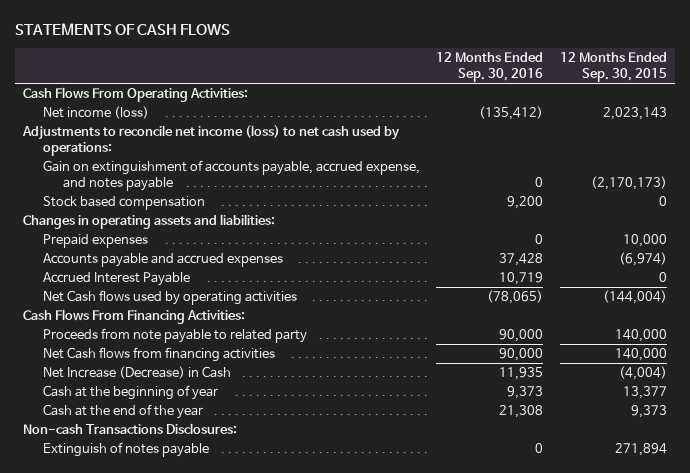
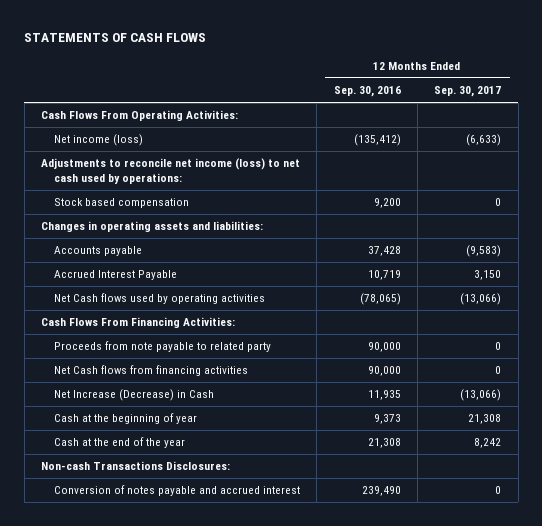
- | 12 Months Ended Sep. 30, 2016 | 12 Months Ended Sep. 30, 2015
+ | 12 Months Ended Sep. 30, 2016 | 12 Months Ended Sep. 30, 2017
- Gain on extinguishment of accounts payable, accrued expense, and notes payable | 0 | (2,170,173)
- Prepaid expenses | 0 | 10,000
- Accounts payable and accrued expenses | 37,428 | (6,974)
+ Accounts payable | 37,428 | (9,583)
- Extinguish of notes payable | 0 | 271,894
+ Conversion of notes payable and accrued interest | 239,490 | 0

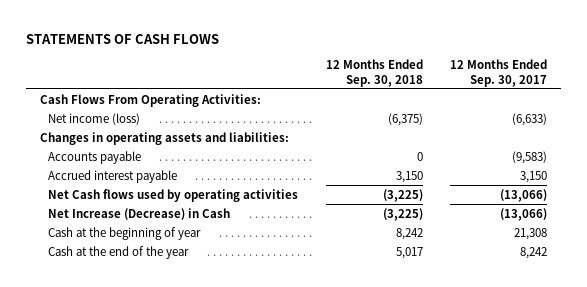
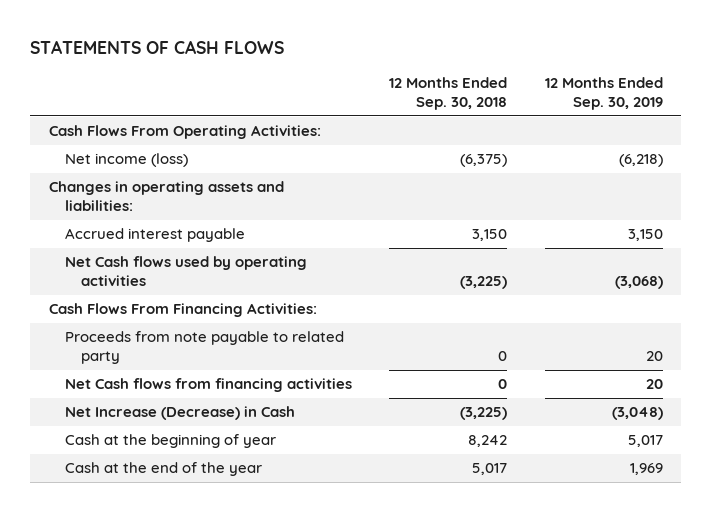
- | 12 Months Ended Sep. 30, 2018 | 12 Months Ended Sep. 30, 2017
+ | 12 Months Ended Sep. 30, 2018 | 12 Months Ended Sep. 30, 2019
- Accounts payable | 0 | (9,583)
+ Cash Flows From Financing Activities:
+ Proceeds from note payable to related party | 0 | 20
+ Net Cash flows from financing activities | 0 | 20

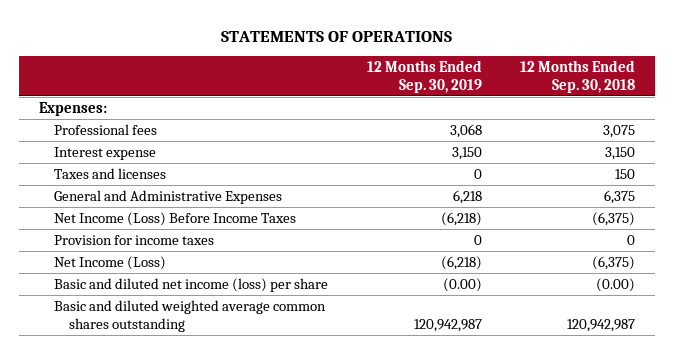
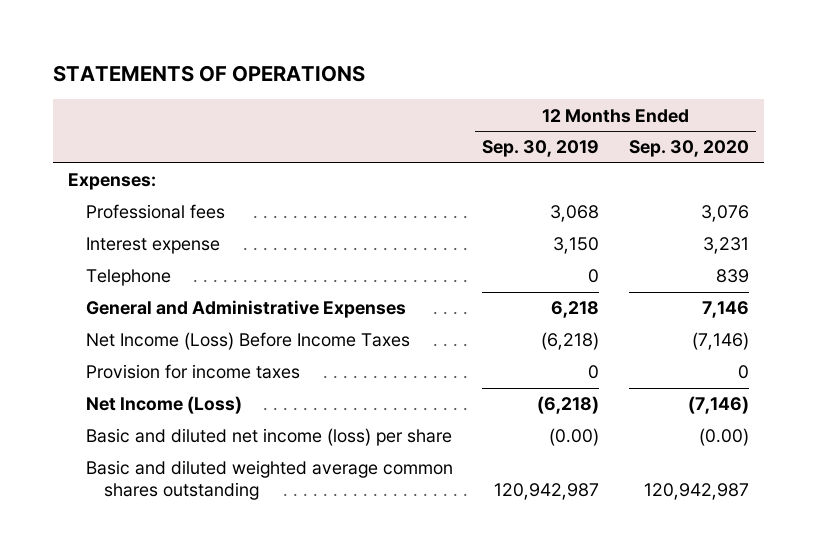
- | 12 Months Ended Sep. 30, 2019 | 12 Months Ended Sep. 30, 2018
+ | 12 Months Ended Sep. 30, 2019 | 12 Months Ended Sep. 30, 2020
- Taxes and licenses | 0 | 150
+ Telephone | 0 | 839

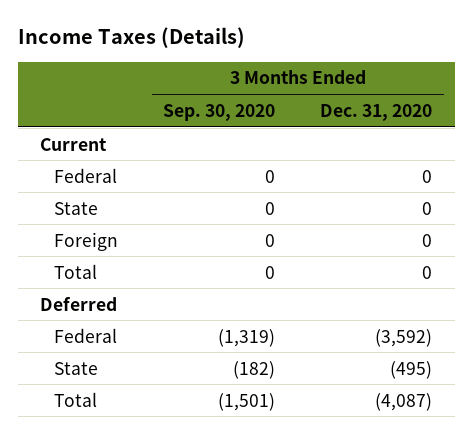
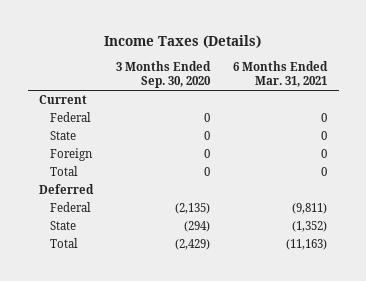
- | 3 Months Ended Sep. 30, 2020 | 3 Months Ended Dec. 31, 2020
+ | 3 Months Ended Sep. 30, 2020 | 6 Months Ended Mar. 31, 2021
- Federal | (1,319) | (3,592)
- State | (182) | (495)
- Total | (1,501) | (4,087)
+ Federal | (2,135) | (9,811)
+ State | (294) | (1,352)
+ Total | (2,429) | (11,163)

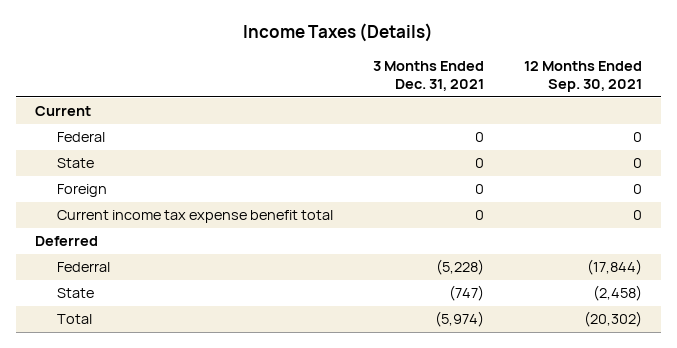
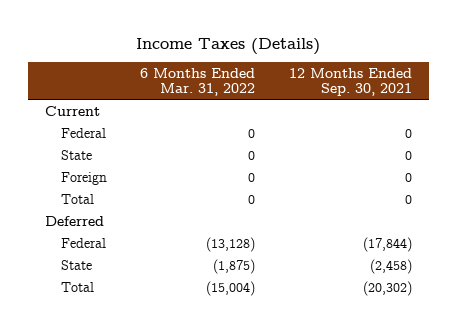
- | 3 Months Ended Dec. 31, 2021 | 12 Months Ended Sep. 30, 2021
+ | 6 Months Ended Mar. 31, 2022 | 12 Months Ended Sep. 30, 2021
- Current income tax expense benefit total | 0 | 0
+ Total | 0 | 0
- Federral | (5,228) | (17,844)
+ Federal | (13,128) | (17,844)

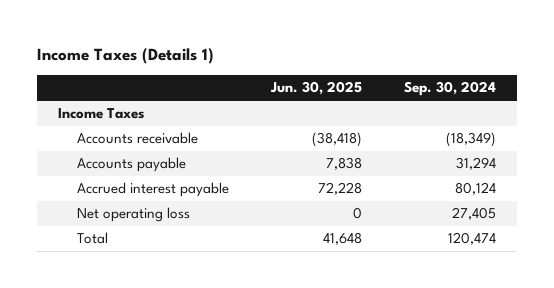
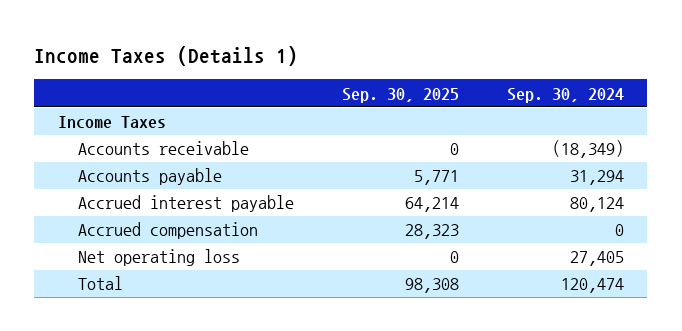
- | Jun. 30, 2025 | Sep. 30, 2024
+ | Sep. 30, 2025 | Sep. 30, 2024
+ Accrued compensation | 28,323 | 0

